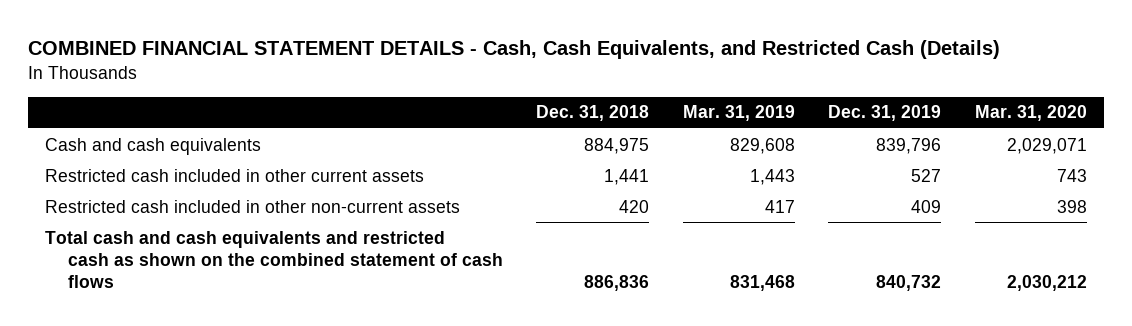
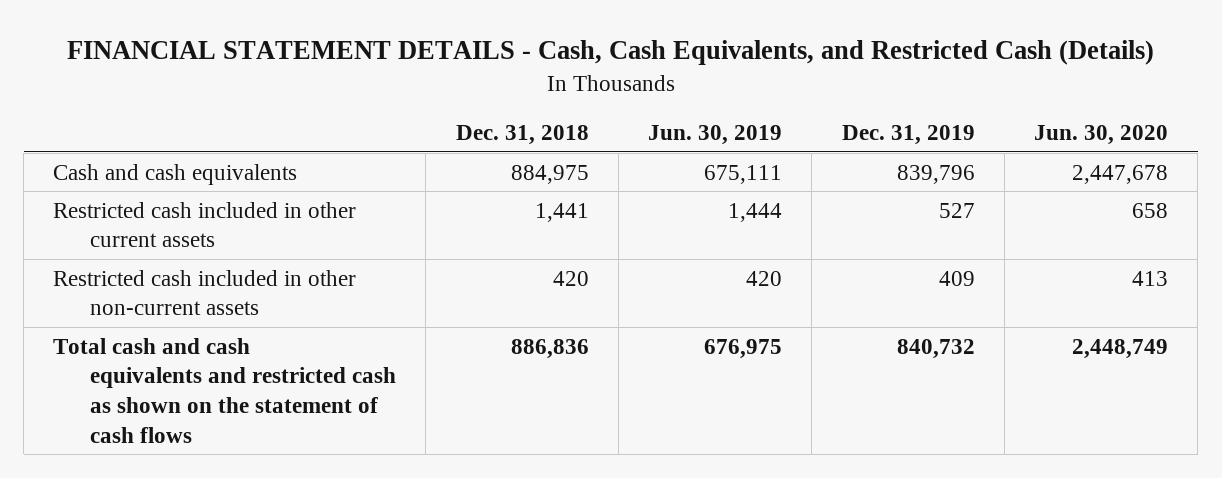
- COMBINED FINANCIAL STATEMENT DETAILS - Cash, Cash Equivalents, and Restricted Cash (Details)
+ FINANCIAL STATEMENT DETAILS - Cash, Cash Equivalents, and Restricted Cash (Details)
- | Dec. 31, 2018 | Mar. 31, 2019 | Dec. 31, 2019 | Mar. 31, 2020
+ | Dec. 31, 2018 | Jun. 30, 2019 | Dec. 31, 2019 | Jun. 30, 2020
- Total cash and cash equivalents and restricted cash as shown on the combined statement of cash flows | 886,836 | 831,468 | 840,732 | 2,030,212
+ Total cash and cash equivalents and restricted cash as shown on the statement of cash flows | 886,836 | 676,975 | 840,732 | 2,448,749

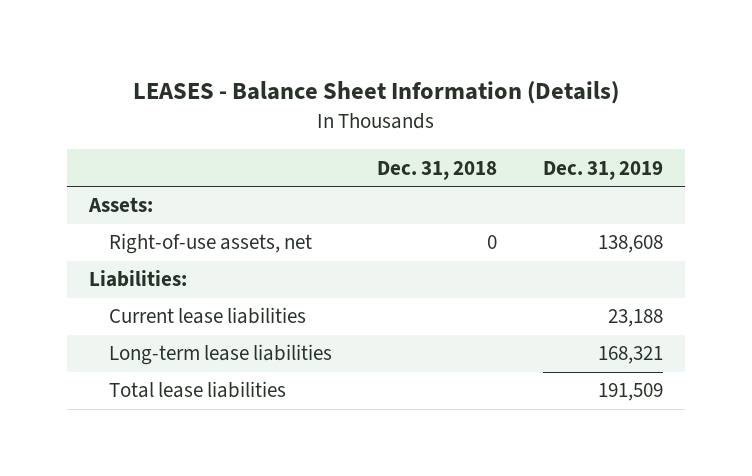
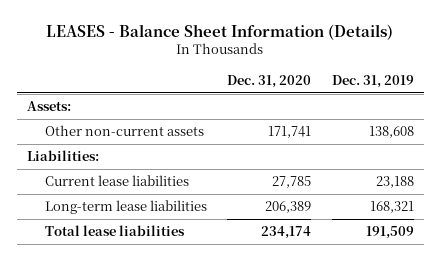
- | Dec. 31, 2018 | Dec. 31, 2019
+ | Dec. 31, 2020 | Dec. 31, 2019
- Right-of-use assets, net | 0 | 138,608
+ Other non-current assets | 171,741 | 138,608

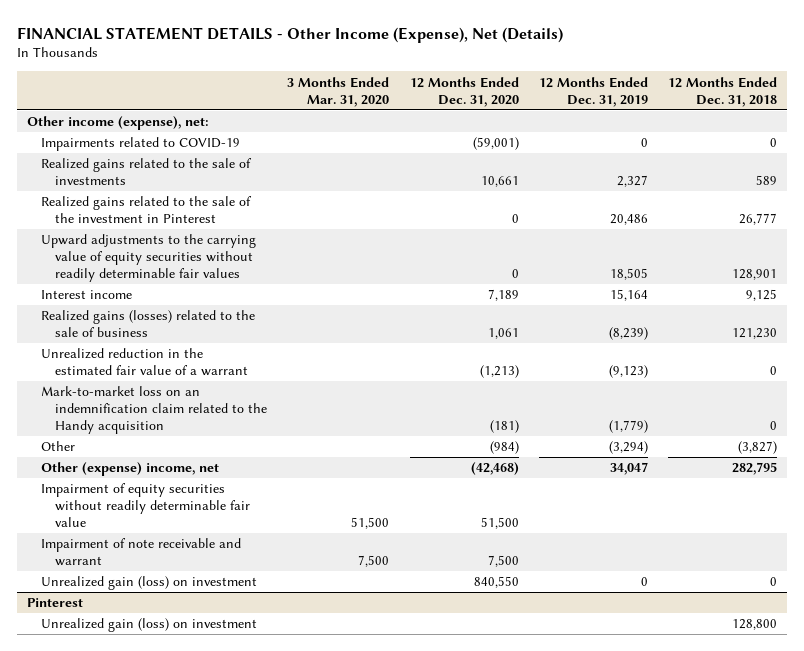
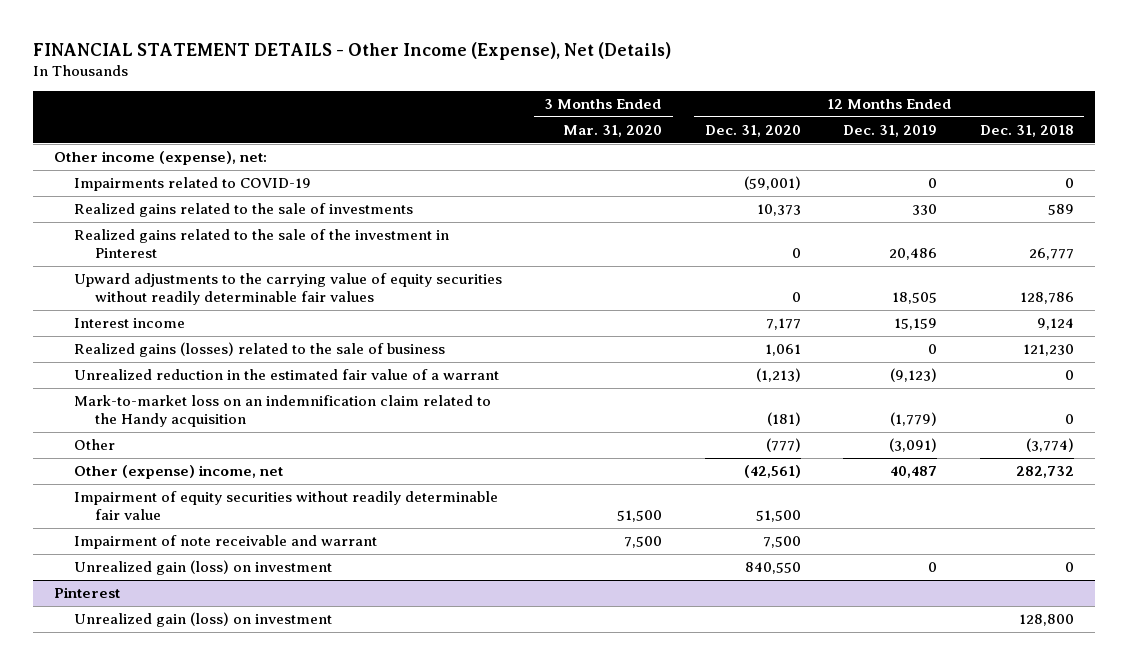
- Realized gains related to the sale of investments | | 10,661 | 2,327 | 589
+ Realized gains related to the sale of investments | | 10,373 | 330 | 589
- Upward adjustments to the carrying value of equity securities without readily determinable fair values | | 0 | 18,505 | 128,901
- Interest income | | 7,189 | 15,164 | 9,125
- Realized gains (losses) related to the sale of business | | 1,061 | (8,239) | 121,230
+ Upward adjustments to the carrying value of equity securities without readily determinable fair values | | 0 | 18,505 | 128,786
+ Interest income | | 7,177 | 15,159 | 9,124
+ Realized gains (losses) related to the sale of business | | 1,061 | 0 | 121,230
- Other | | (984) | (3,294) | (3,827)
- Other (expense) income, net | | (42,468) | 34,047 | 282,795
+ Other | | (777) | (3,091) | (3,774)
+ Other (expense) income, net | | (42,561) | 40,487 | 282,732

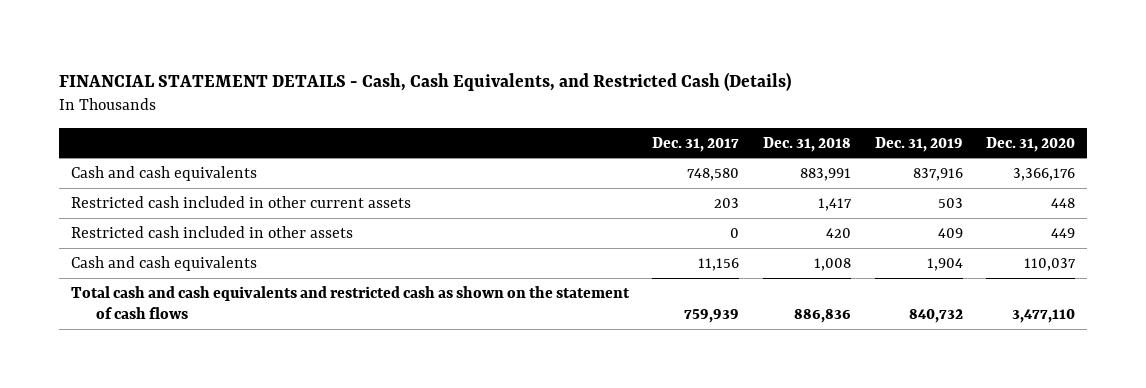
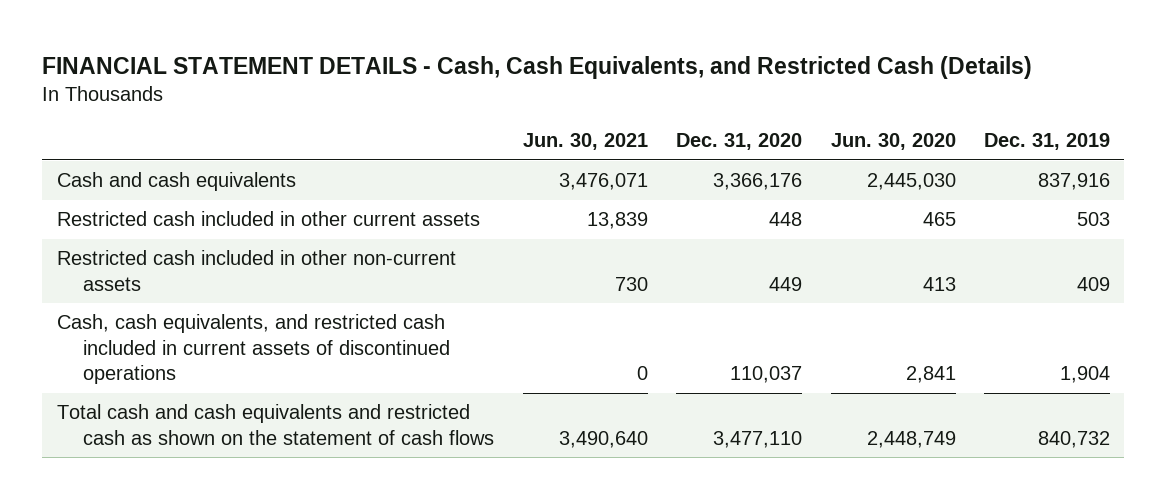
- | Dec. 31, 2017 | Dec. 31, 2018 | Dec. 31, 2019 | Dec. 31, 2020
+ | Jun. 30, 2021 | Dec. 31, 2020 | Jun. 30, 2020 | Dec. 31, 2019
- Restricted cash included in other assets | 0 | 420 | 409 | 449
- Cash and cash equivalents | 11,156 | 1,008 | 1,904 | 110,037
+ Restricted cash included in other non-current assets | 730 | 449 | 413 | 409
+ Cash, cash equivalents, and restricted cash included in current assets of discontinued operations | 0 | 110,037 | 2,841 | 1,904

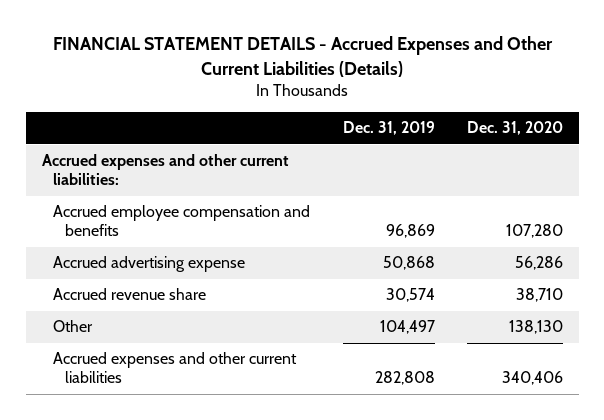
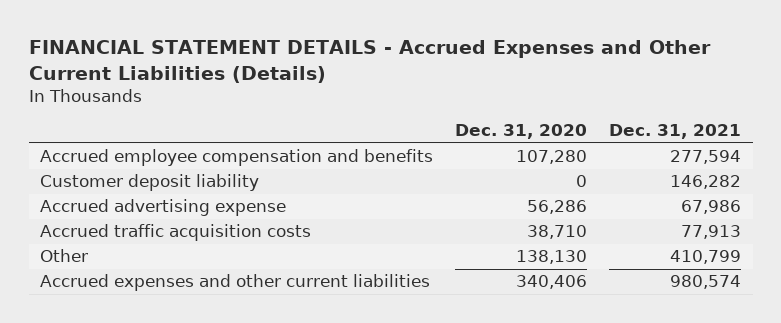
- | Dec. 31, 2019 | Dec. 31, 2020
+ | Dec. 31, 2020 | Dec. 31, 2021
- Accrued expenses and other current liabilities:
+ Customer deposit liability | 0 | 146,282
- Accrued revenue share | 30,574 | 38,710
+ Accrued traffic acquisition costs | 38,710 | 77,913

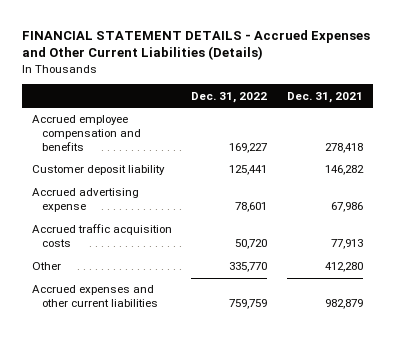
- | Dec. 31, 2020 | Dec. 31, 2021
+ | Dec. 31, 2022 | Dec. 31, 2021
- Accrued employee compensation and benefits | 107,280 | 277,594
+ Accrued employee compensation and benefits | 169,227 | 278,418
- Other | 138,130 | 410,799
- Accrued expenses and other current liabilities | 340,406 | 980,574
+ Other | 335,770 | 412,280
+ Accrued expenses and other current liabilities | 759,759 | 982,879

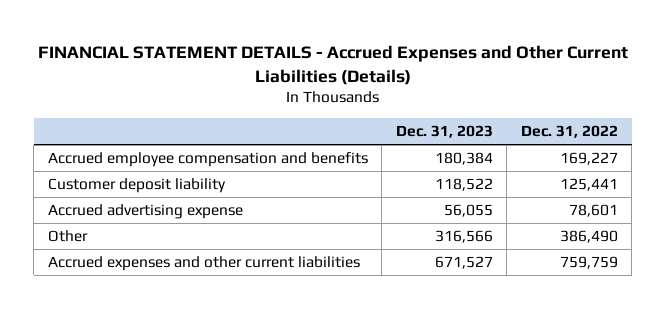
- | Dec. 31, 2022 | Dec. 31, 2021
+ | Dec. 31, 2023 | Dec. 31, 2022
- Accrued traffic acquisition costs | 50,720 | 77,913
- Other | 335,770 | 412,280
+ Other | 316,566 | 386,490

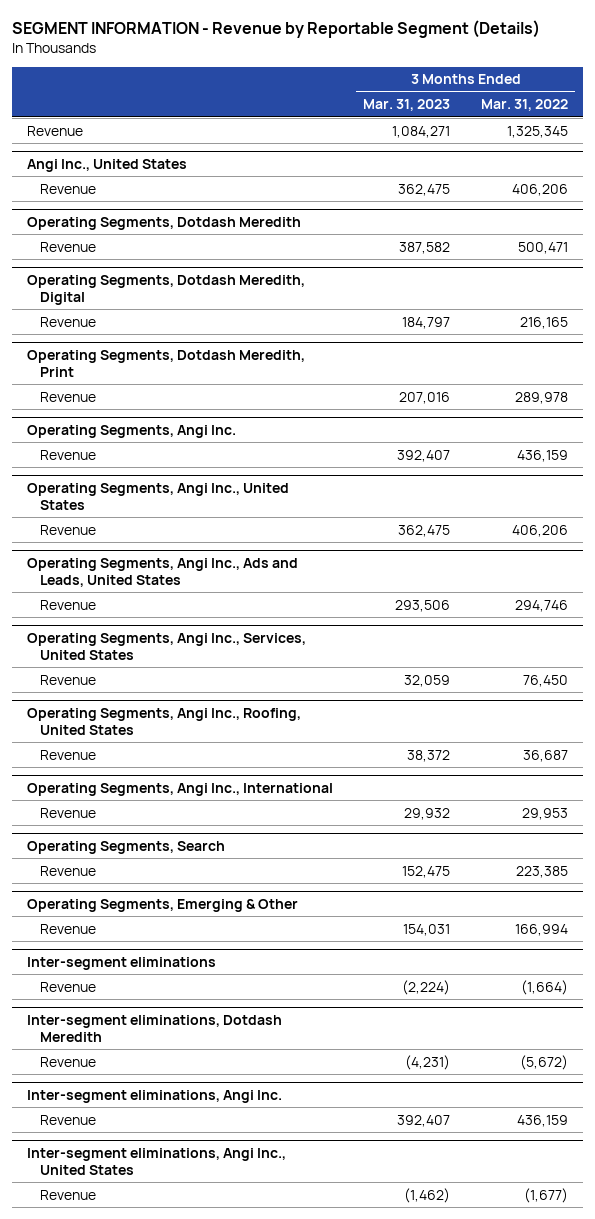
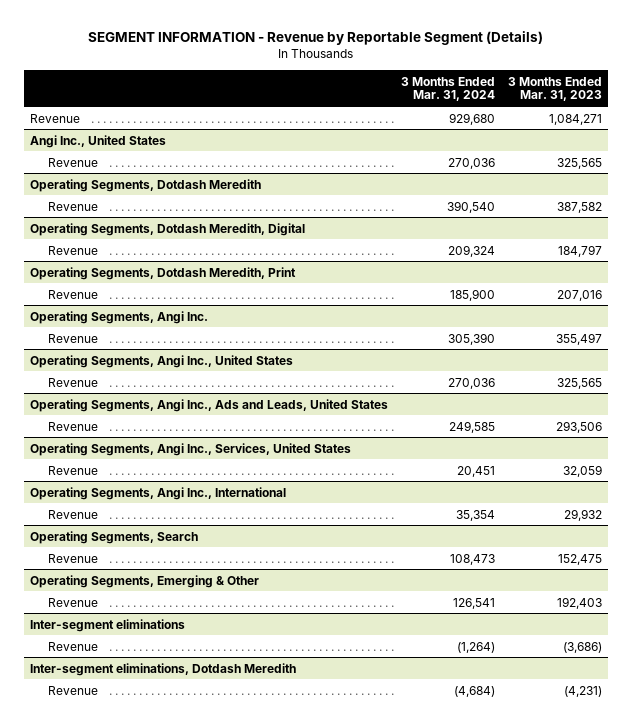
- | 3 Months Ended Mar. 31, 2023 | 3 Months Ended Mar. 31, 2022
+ | 3 Months Ended Mar. 31, 2024 | 3 Months Ended Mar. 31, 2023
@ Angi Inc., United States
- Revenue | 362,475 | 406,206
+ Revenue | 270,036 | 325,565
@ Operating Segments, Angi Inc.
- Revenue | 392,407 | 436,159
+ Revenue | 305,390 | 355,497
@ Operating Segments, Angi Inc., United States
- Revenue | 362,475 | 406,206
+ Revenue | 270,036 | 325,565
- Operating Segments, Angi Inc., Roofing, United States
- Revenue | 38,372 | 36,687
@ Operating Segments, Emerging & Other
- Revenue | 154,031 | 166,994
+ Revenue | 126,541 | 192,403
@ Inter-segment eliminations
- Revenue | (2,224) | (1,664)
+ Revenue | (1,264) | (3,686)
- Inter-segment eliminations, Angi Inc.
- Revenue | 392,407 | 436,159
- Inter-segment eliminations, Angi Inc., United States
- Revenue | (1,462) | (1,677)

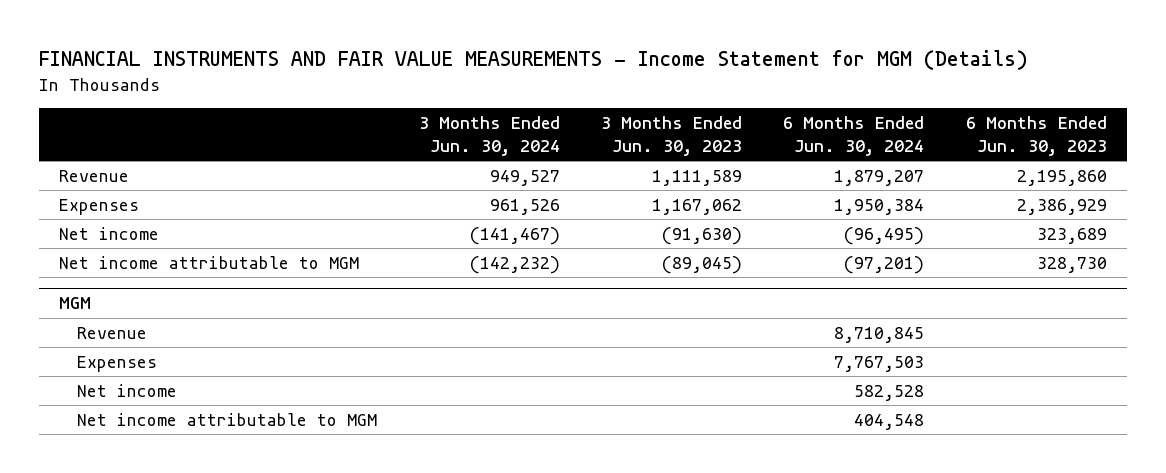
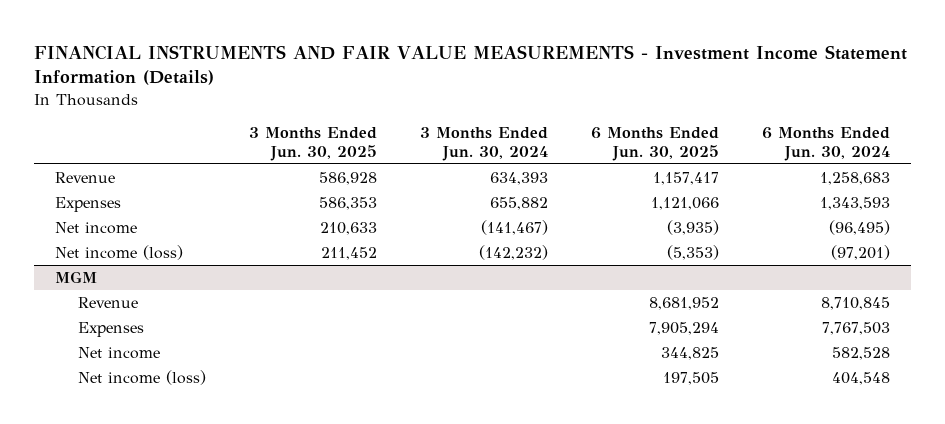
- FINANCIAL INSTRUMENTS AND FAIR VALUE MEASUREMENTS - Income Statement for MGM (Details)
+ FINANCIAL INSTRUMENTS AND FAIR VALUE MEASUREMENTS - Investment Income Statement Information (Details)
- | 3 Months Ended Jun. 30, 2024 | 3 Months Ended Jun. 30, 2023 | 6 Months Ended Jun. 30, 2024 | 6 Months Ended Jun. 30, 2023
+ | 3 Months Ended Jun. 30, 2025 | 3 Months Ended Jun. 30, 2024 | 6 Months Ended Jun. 30, 2025 | 6 Months Ended Jun. 30, 2024
- Revenue | 949,527 | 1,111,589 | 1,879,207 | 2,195,860
- Expenses | 961,526 | 1,167,062 | 1,950,384 | 2,386,929
+ Revenue | 586,928 | 634,393 | 1,157,417 | 1,258,683
+ Expenses | 586,353 | 655,882 | 1,121,066 | 1,343,593
- Net income attributable to MGM | (142,232) | (89,045) | (97,201) | 328,730
+ Net income (loss) | 211,452 | (142,232) | (5,353) | (97,201)
@ MGM
- Net income attributable to MGM | | | 404,548 |
+ Net income (loss) | | | 197,505 | 404,548

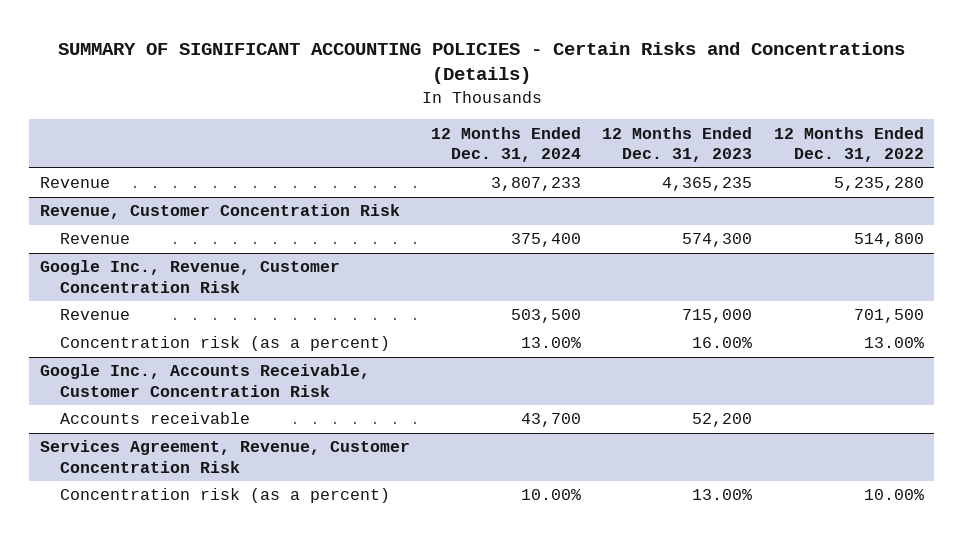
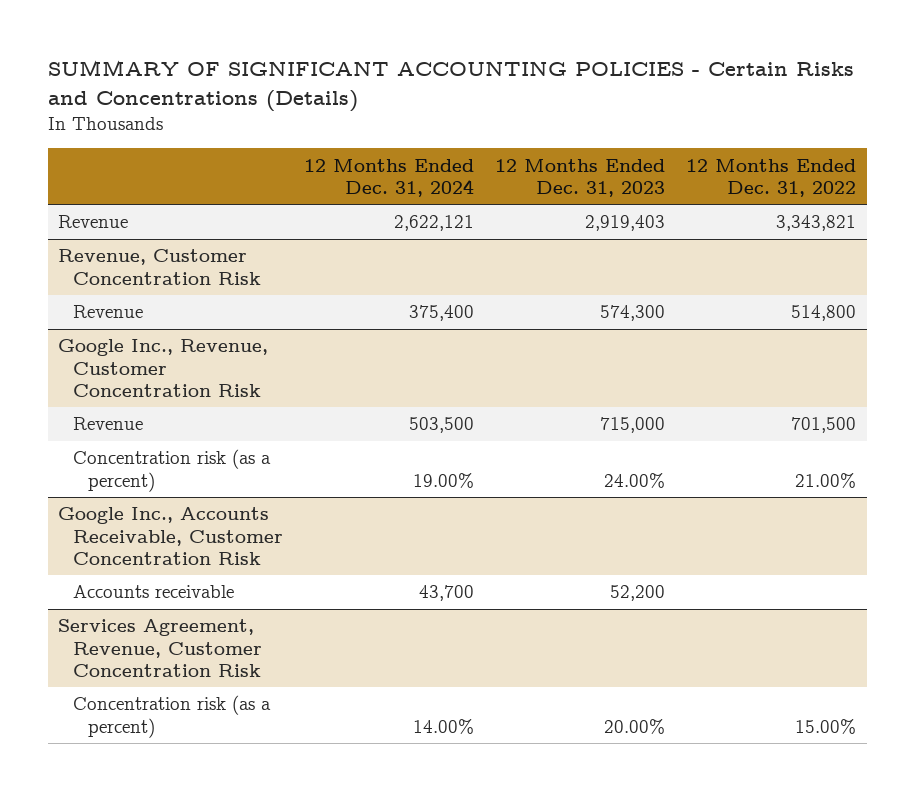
- Revenue | 3,807,233 | 4,365,235 | 5,235,280
+ Revenue | 2,622,121 | 2,919,403 | 3,343,821
@ Google Inc., Revenue, Customer Concentration Risk
- Concentration risk (as a percent) | 13.00% | 16.00% | 13.00%
+ Concentration risk (as a percent) | 19.00% | 24.00% | 21.00%
@ Services Agreement, Revenue, Customer Concentration Risk
- Concentration risk (as a percent) | 10.00% | 13.00% | 10.00%
+ Concentration risk (as a percent) | 14.00% | 20.00% | 15.00%

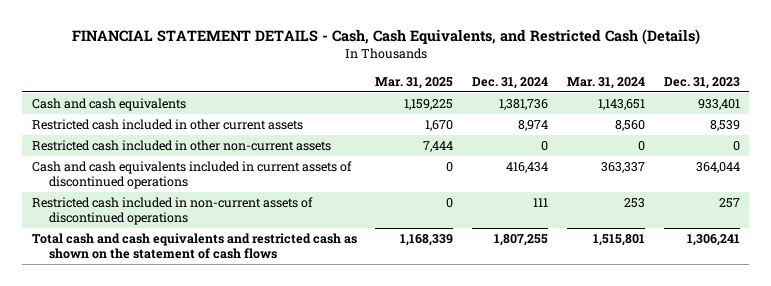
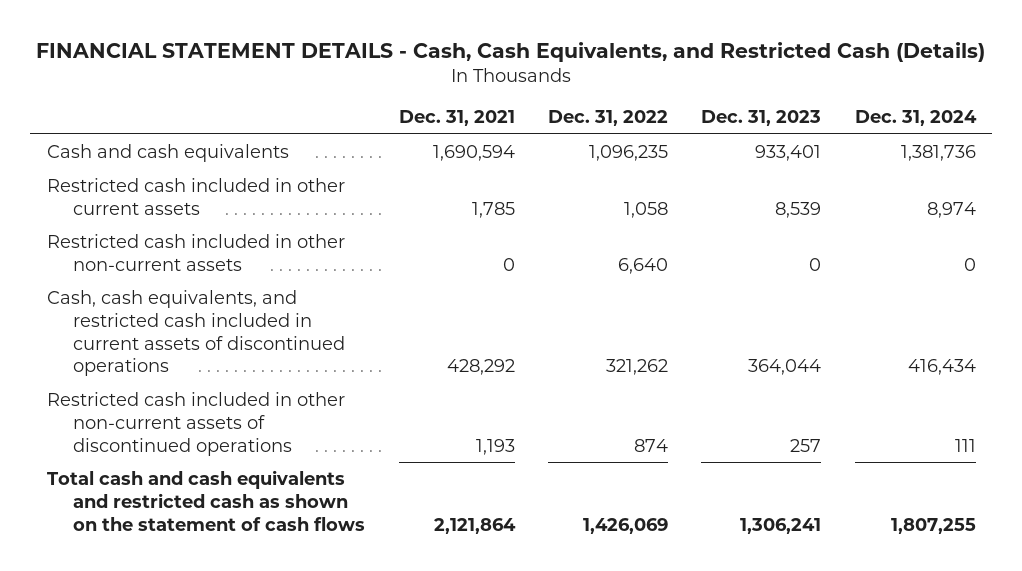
- | Mar. 31, 2025 | Dec. 31, 2024 | Mar. 31, 2024 | Dec. 31, 2023
+ | Dec. 31, 2021 | Dec. 31, 2022 | Dec. 31, 2023 | Dec. 31, 2024
- Cash and cash equivalents included in current assets of discontinued operations | 0 | 416,434 | 363,337 | 364,044
- Restricted cash included in non-current assets of discontinued operations | 0 | 111 | 253 | 257
+ Cash, cash equivalents, and restricted cash included in current assets of discontinued operations | 428,292 | 321,262 | 364,044 | 416,434
+ Restricted cash included in other non-current assets of discontinued operations | 1,193 | 874 | 257 | 111

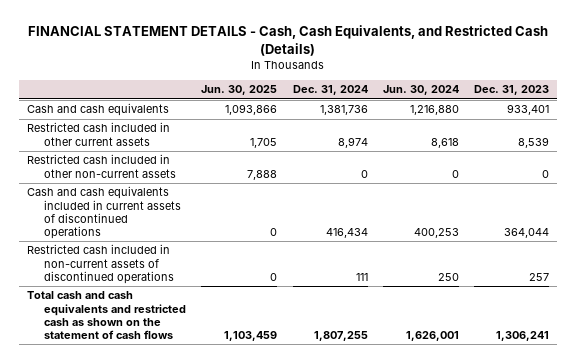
- | Dec. 31, 2021 | Dec. 31, 2022 | Dec. 31, 2023 | Dec. 31, 2024
+ | Jun. 30, 2025 | Dec. 31, 2024 | Jun. 30, 2024 | Dec. 31, 2023
- Cash, cash equivalents, and restricted cash included in current assets of discontinued operations | 428,292 | 321,262 | 364,044 | 416,434
- Restricted cash included in other non-current assets of discontinued operations | 1,193 | 874 | 257 | 111
+ Cash and cash equivalents included in current assets of discontinued operations | 0 | 416,434 | 400,253 | 364,044
+ Restricted cash included in non-current assets of discontinued operations | 0 | 111 | 250 | 257

